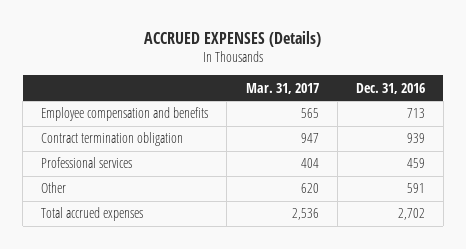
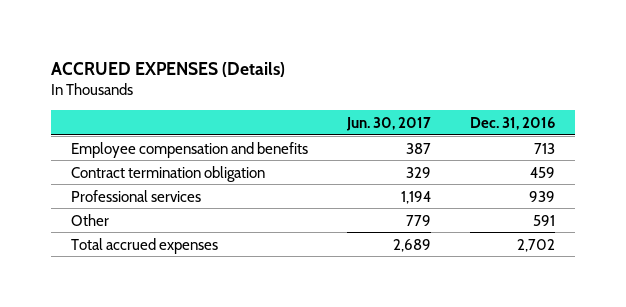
- | Mar. 31, 2017 | Dec. 31, 2016
+ | Jun. 30, 2017 | Dec. 31, 2016
- Contract termination obligation | 947 | 939
- Professional services | 404 | 459
+ Contract termination obligation | 329 | 459
+ Professional services | 1,194 | 939

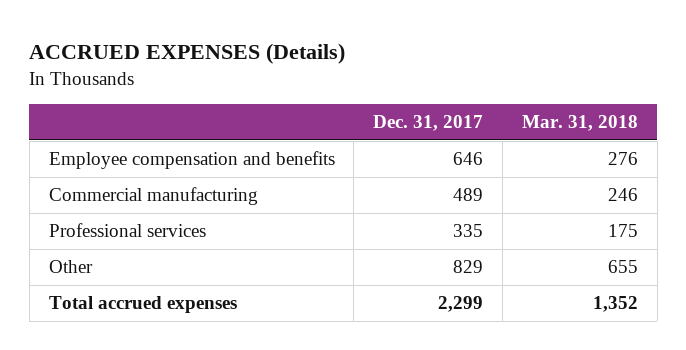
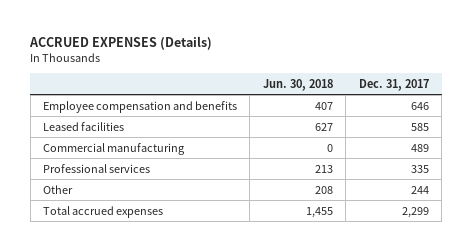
- | Dec. 31, 2017 | Mar. 31, 2018
+ | Jun. 30, 2018 | Dec. 31, 2017
+ Leased facilities | 627 | 585
- Other | 829 | 655
+ Other | 208 | 244

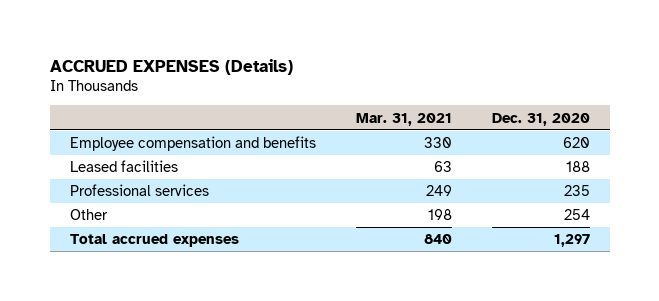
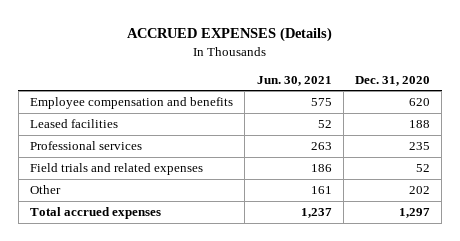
- | Mar. 31, 2021 | Dec. 31, 2020
+ | Jun. 30, 2021 | Dec. 31, 2020
- Other | 198 | 254
+ Field trials and related expenses | 186 | 52
+ Other | 161 | 202

